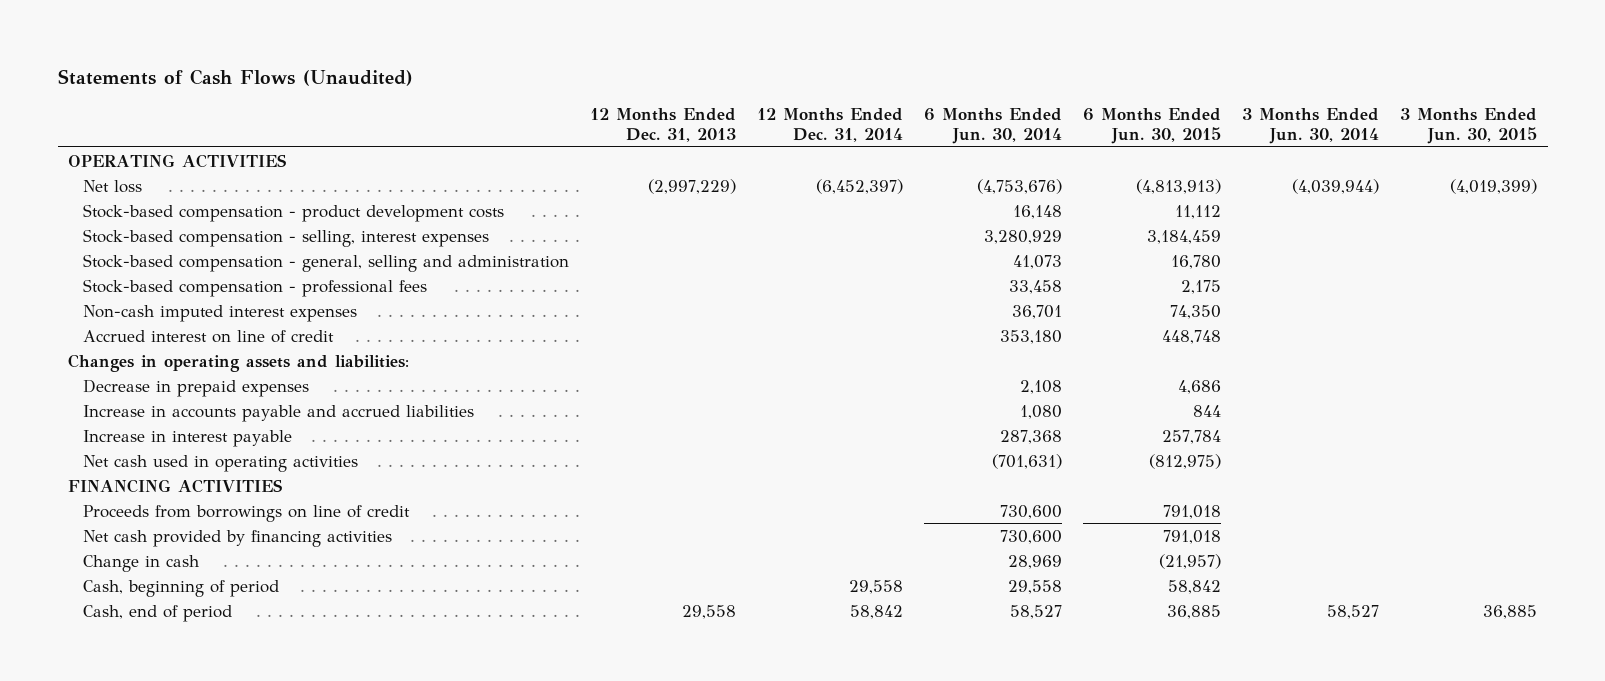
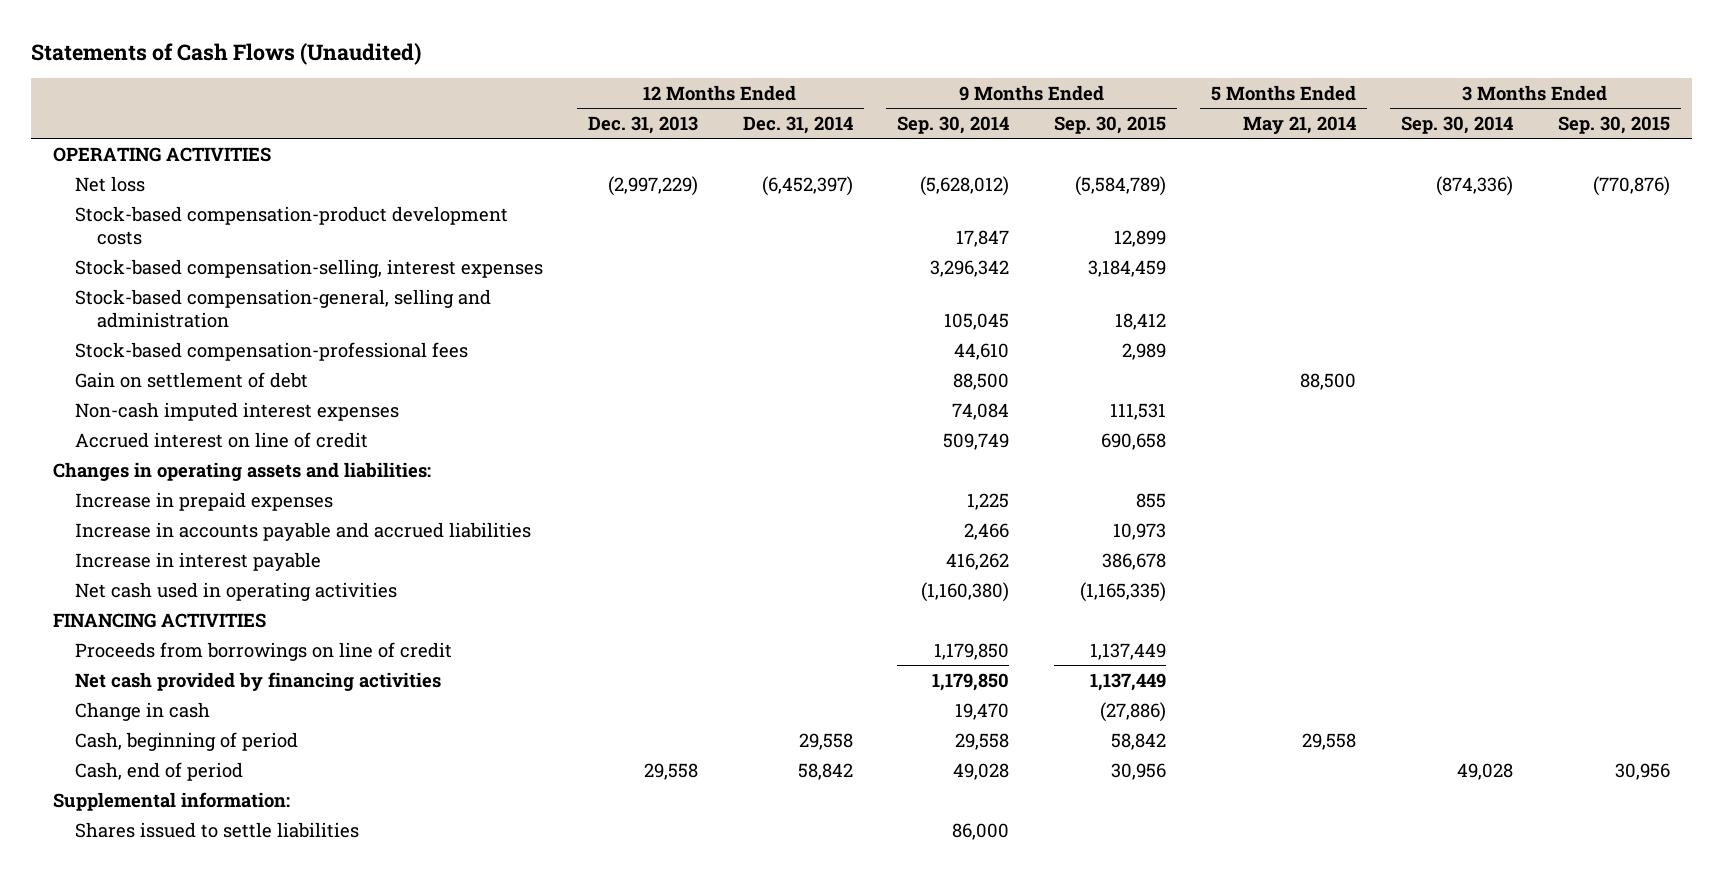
- | 12 Months Ended Dec. 31, 2013 | 12 Months Ended Dec. 31, 2014 | 6 Months Ended Jun. 30, 2014 | 6 Months Ended Jun. 30, 2015 | 3 Months Ended Jun. 30, 2014 | 3 Months Ended Jun. 30, 2015
+ | 12 Months Ended Dec. 31, 2013 | 12 Months Ended Dec. 31, 2014 | 9 Months Ended Sep. 30, 2014 | 9 Months Ended Sep. 30, 2015 | 5 Months Ended May 21, 2014 | 3 Months Ended Sep. 30, 2014 | 3 Months Ended Sep. 30, 2015
- Stock-based compensation - product development costs | | | 16,148 | 11,112 | |
- Stock-based compensation - selling, interest expenses | | | 3,280,929 | 3,184,459 | |
- Stock-based compensation - general, selling and administration | | | 41,073 | 16,780 | |
- Stock-based compensation - professional fees | | | 33,458 | 2,175 | |
+ Stock-based compensation-product development costs | | | 17,847 | 12,899 | | |
+ Stock-based compensation-selling, interest expenses | | | 3,296,342 | 3,184,459 | | |
+ Stock-based compensation-general, selling and administration | | | 105,045 | 18,412 | | |
+ Stock-based compensation-professional fees | | | 44,610 | 2,989 | | |
+ Gain on settlement of debt | | | 88,500 | | 88,500 | |
- Decrease in prepaid expenses | | | 2,108 | 4,686 | |
+ Increase in prepaid expenses | | | 1,225 | 855 | | |
+ Supplemental information:
+ Shares issued to settle liabilities | | | 86,000 | | | |

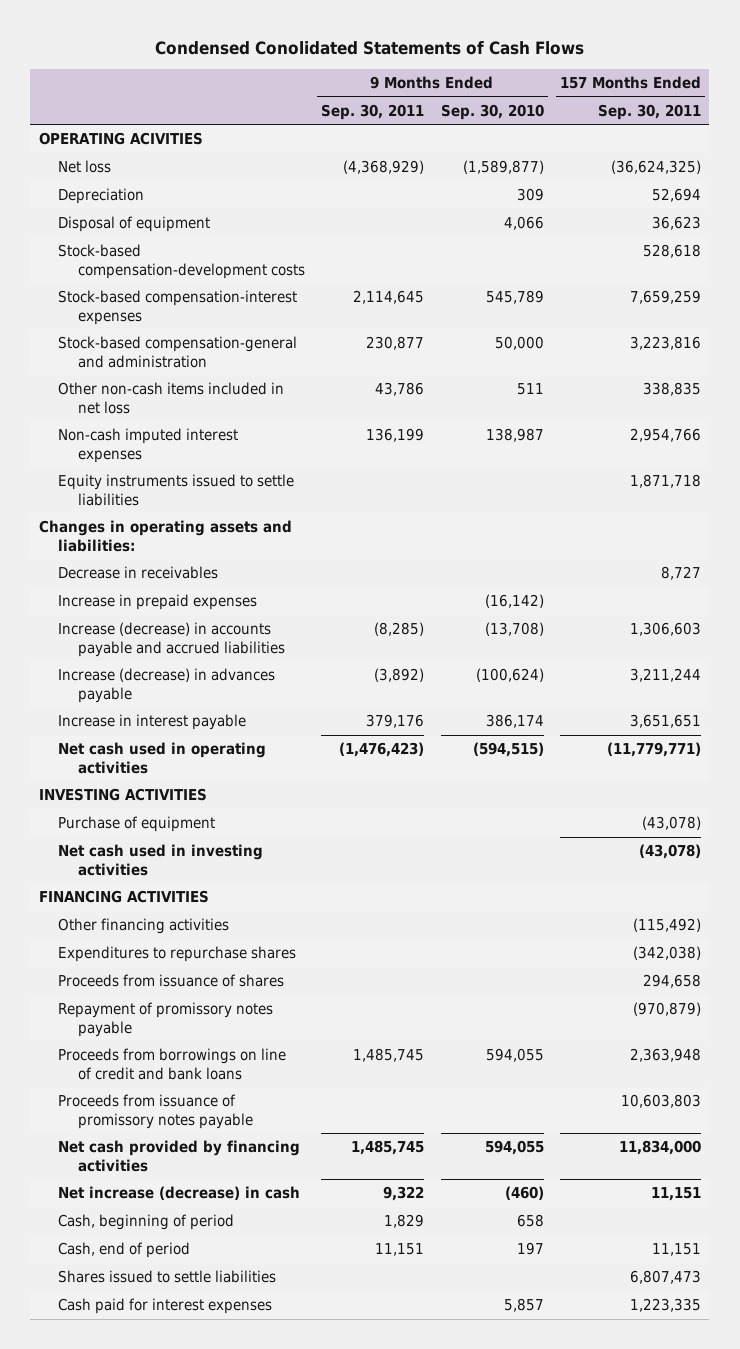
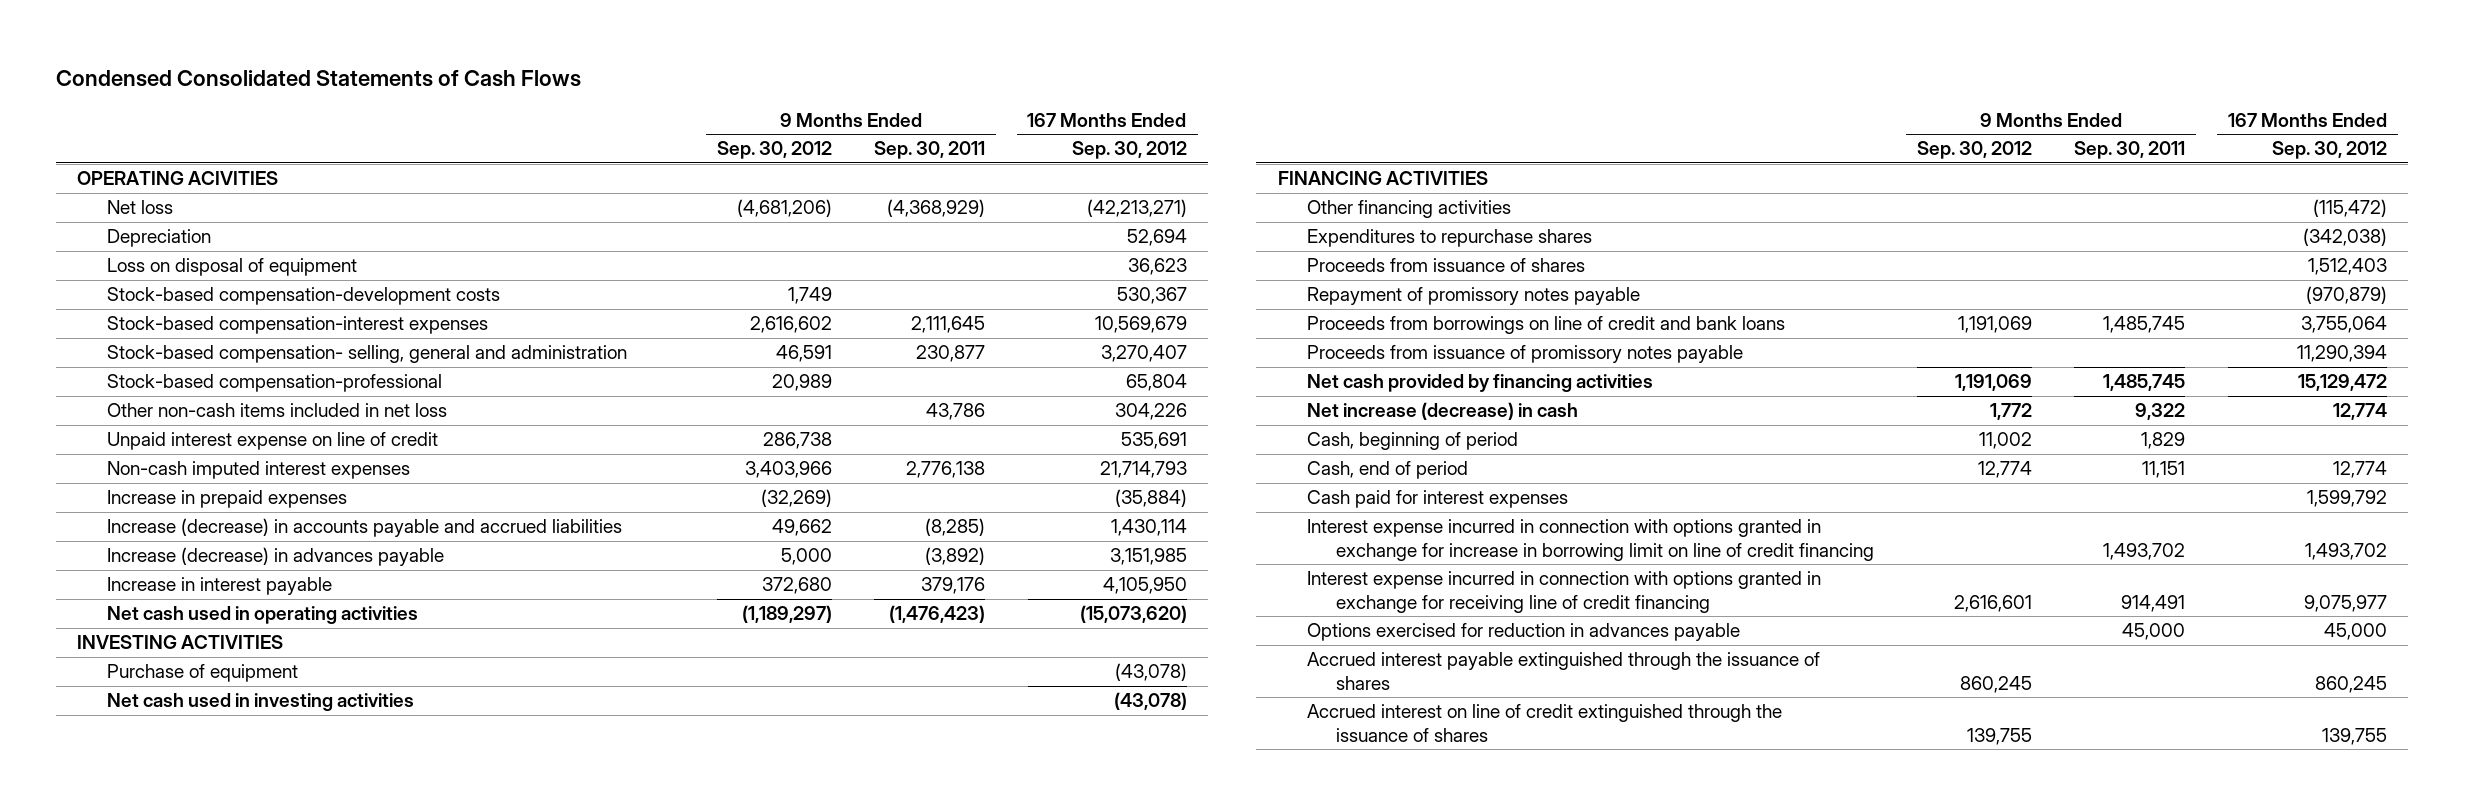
- Condensed Conolidated Statements of Cash Flows
+ Condensed Consolidated Statements of Cash Flows
- | 9 Months Ended Sep. 30, 2011 | 9 Months Ended Sep. 30, 2010 | 157 Months Ended Sep. 30, 2011
+ | 9 Months Ended Sep. 30, 2012 | 9 Months Ended Sep. 30, 2011 | 167 Months Ended Sep. 30, 2012
- Disposal of equipment | | 4,066 | 36,623
+ Loss on disposal of equipment | | | 36,623
- Stock-based compensation-interest expenses | 2,114,645 | 545,789 | 7,659,259
- Stock-based compensation-general and administration | 230,877 | 50,000 | 3,223,816
+ Stock-based compensation-interest expenses | 2,616,602 | 2,111,645 | 10,569,679
+ Stock-based compensation- selling, general and administration | 46,591 | 230,877 | 3,270,407
+ Stock-based compensation-professional | 20,989 | | 65,804
- Non-cash imputed interest expenses | 136,199 | 138,987 | 2,954,766
- Equity instruments issued to settle liabilities | | | 1,871,718
- Changes in operating assets and liabilities:
- Decrease in receivables | | | 8,727
+ Unpaid interest expense on line of credit | 286,738 | | 535,691
+ Non-cash imputed interest expenses | 3,403,966 | 2,776,138 | 21,714,793
- Shares issued to settle liabilities | | | 6,807,473
+ Interest expense incurred in connection with options granted in exchange for increase in borrowing limit on line of credit financing | | 1,493,702 | 1,493,702
+ Interest expense incurred in connection with options granted in exchange for receiving line of credit financing | 2,616,601 | 914,491 | 9,075,977
+ Options exercised for reduction in advances payable | | 45,000 | 45,000
+ Accrued interest payable extinguished through the issuance of shares | 860,245 | | 860,245
+ Accrued interest on line of credit extinguished through the issuance of shares | 139,755 | | 139,755

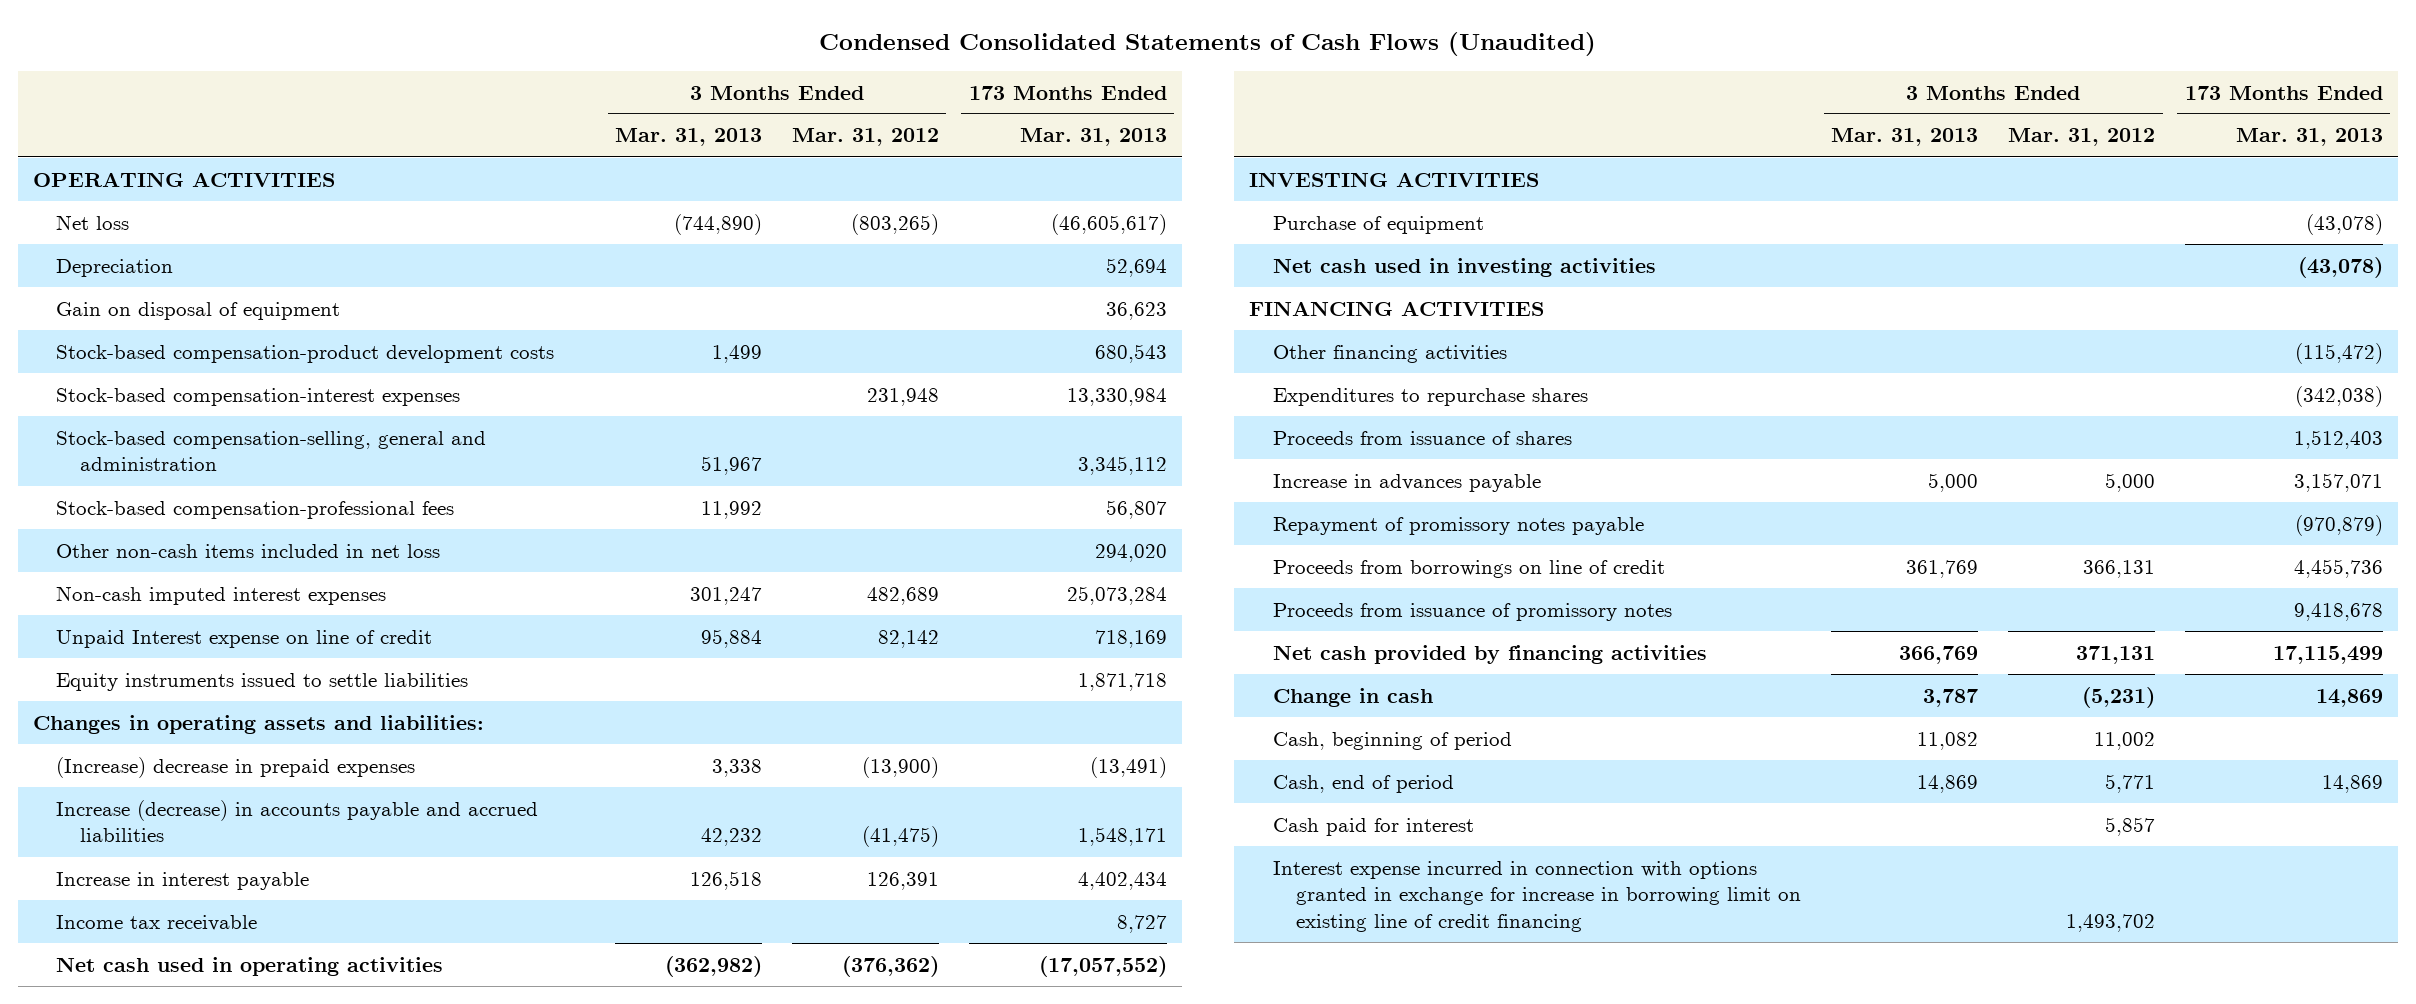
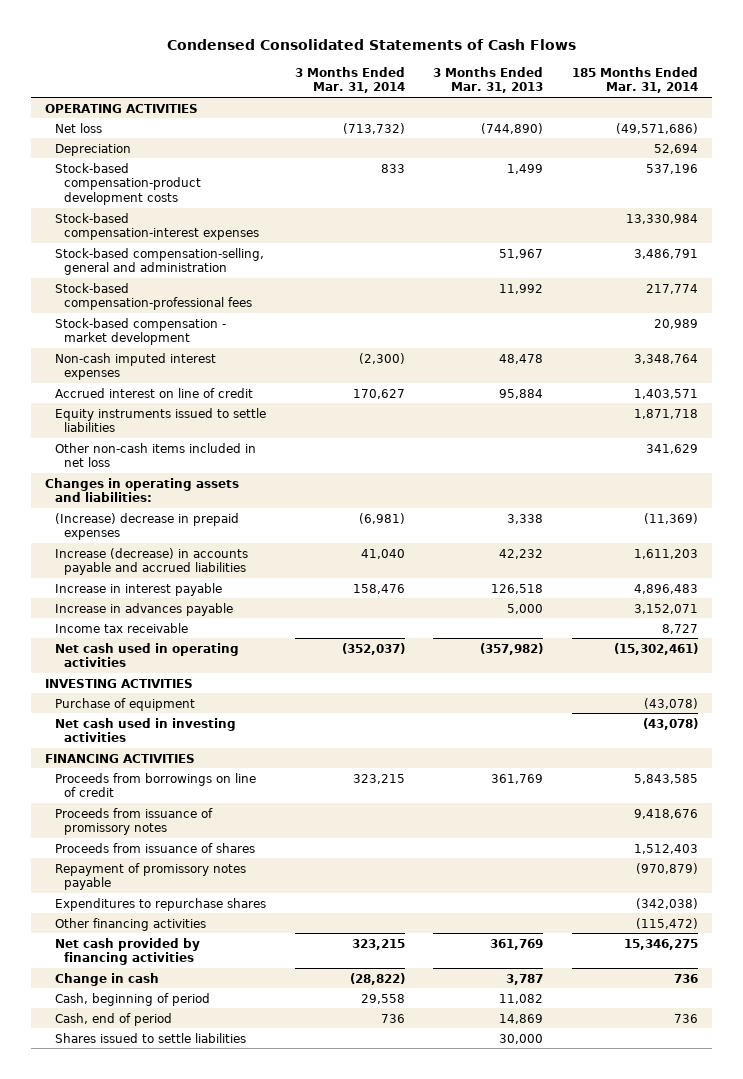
- Condensed Consolidated Statements of Cash Flows (Unaudited)
+ Condensed Consolidated Statements of Cash Flows
- | 3 Months Ended Mar. 31, 2013 | 3 Months Ended Mar. 31, 2012 | 173 Months Ended Mar. 31, 2013
+ | 3 Months Ended Mar. 31, 2014 | 3 Months Ended Mar. 31, 2013 | 185 Months Ended Mar. 31, 2014
- Gain on disposal of equipment | | | 36,623
- Non-cash imputed interest expenses | 301,247 | 482,689 | 25,073,284
- Unpaid Interest expense on line of credit | 95,884 | 82,142 | 718,169
+ Stock-based compensation - market development | | | 20,989
+ Non-cash imputed interest expenses | (2,300) | 48,478 | 3,348,764
+ Accrued interest on line of credit | 170,627 | 95,884 | 1,403,571
moved down: Other non-cash items included in net loss | | | 341,629
moved up: Increase in advances payable | | 5,000 | 3,152,071
- Net cash used in operating activities | (362,982) | (376,362) | (17,057,552)
+ Net cash used in operating activities | (352,037) | (357,982) | (15,302,461)
- Net cash provided by financing activities | 366,769 | 371,131 | 17,115,499
moved down: Proceeds from issuance of shares | | | 1,512,403
moved down: Repayment of promissory notes payable | | | (970,879)
moved down: Expenditures to repurchase shares | | | (342,038)
moved down: Other financing activities | | | (115,472)
+ Net cash provided by financing activities | 323,215 | 361,769 | 15,346,275
- Cash paid for interest | | 5,857 |
- Interest expense incurred in connection with options granted in exchange for increase in borrowing limit on existing line of credit financing | | 1,493,702 |
+ Shares issued to settle liabilities | | 30,000 |

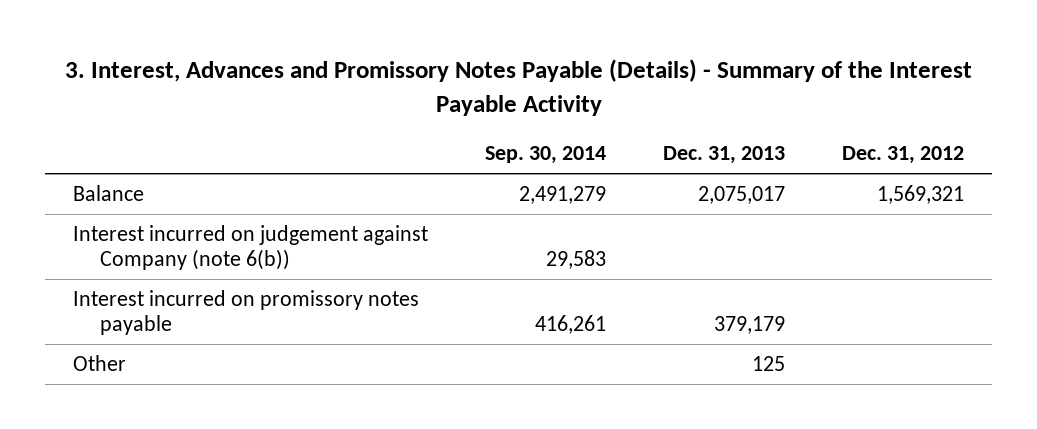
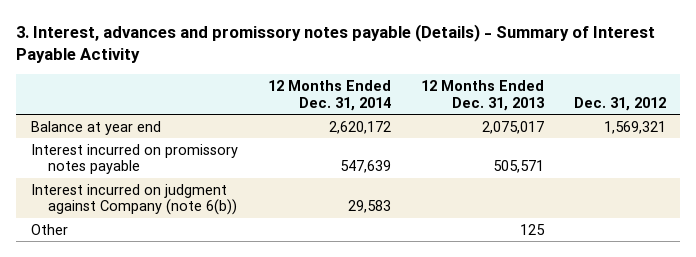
- 3. Interest, Advances and Promissory Notes Payable (Details) - Summary of the Interest Payable Activity
+ 3. Interest, advances and promissory notes payable (Details) - Summary of Interest Payable Activity
- | Sep. 30, 2014 | Dec. 31, 2013 | Dec. 31, 2012
+ | 12 Months Ended Dec. 31, 2014 | 12 Months Ended Dec. 31, 2013 | Dec. 31, 2012
- Balance | 2,491,279 | 2,075,017 | 1,569,321
- Interest incurred on judgement against Company (note 6(b)) | 29,583 | |
+ Balance at year end | 2,620,172 | 2,075,017 | 1,569,321
+ Interest incurred on judgment against Company (note 6(b)) | 29,583 | |

